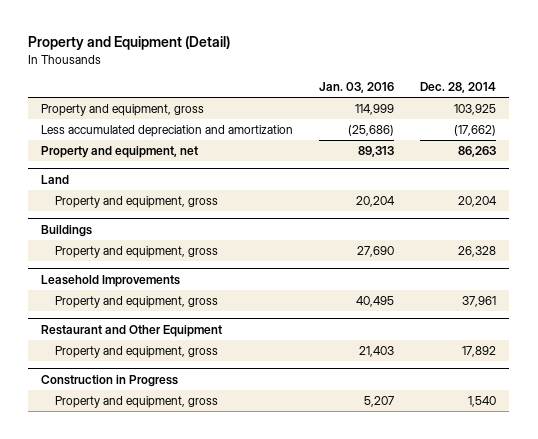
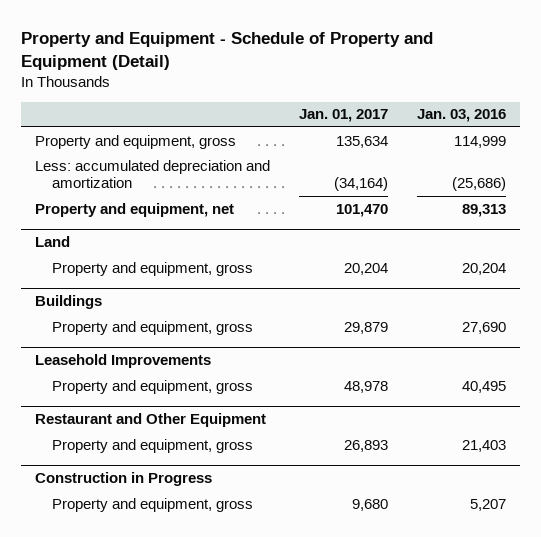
- Property and Equipment (Detail)
+ Property and Equipment - Schedule of Property and Equipment (Detail)
- | Jan. 03, 2016 | Dec. 28, 2014
+ | Jan. 01, 2017 | Jan. 03, 2016
- Less accumulated depreciation and amortization | (25,686) | (17,662)
+ Less: accumulated depreciation and amortization | (34,164) | (25,686)

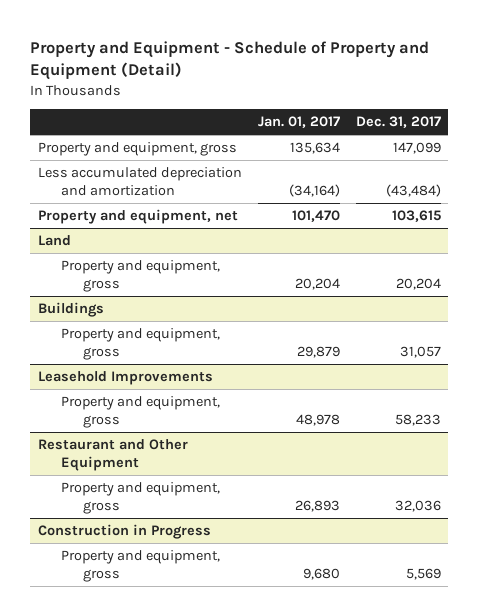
- | Jan. 01, 2017 | Jan. 03, 2016
+ | Jan. 01, 2017 | Dec. 31, 2017
- Less: accumulated depreciation and amortization | (34,164) | (25,686)
+ Less accumulated depreciation and amortization | (34,164) | (43,484)

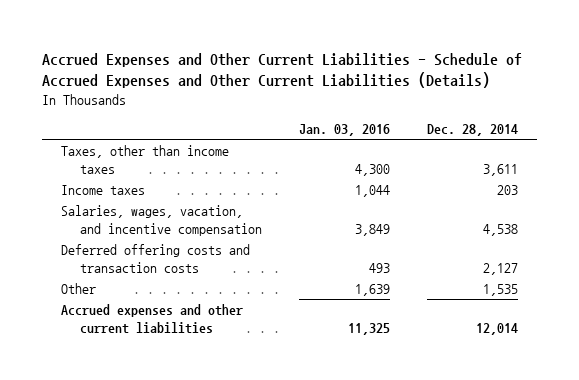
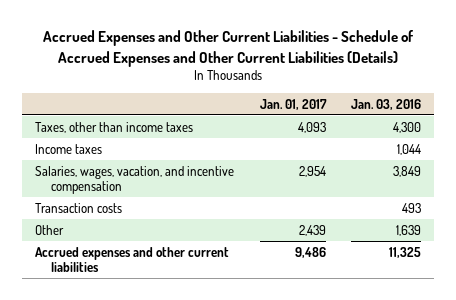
- | Jan. 03, 2016 | Dec. 28, 2014
+ | Jan. 01, 2017 | Jan. 03, 2016
- Deferred offering costs and transaction costs | 493 | 2,127
+ Transaction costs | | 493

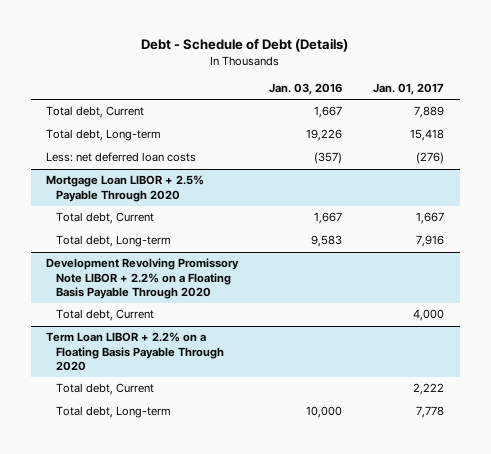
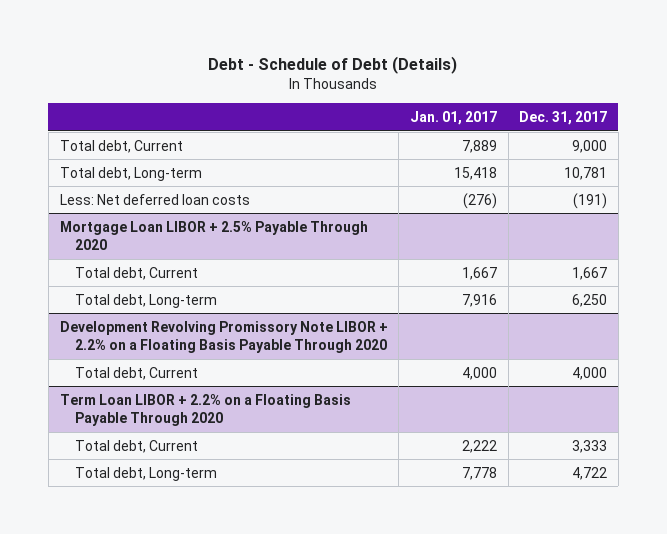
- | Jan. 03, 2016 | Jan. 01, 2017
+ | Jan. 01, 2017 | Dec. 31, 2017
- Less: net deferred loan costs | (357) | (276)
+ Less: Net deferred loan costs | (276) | (191)

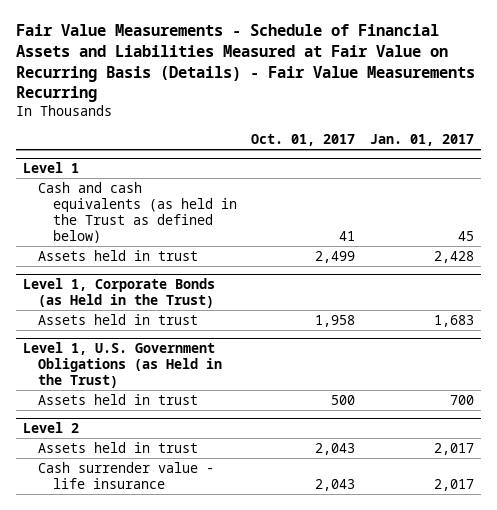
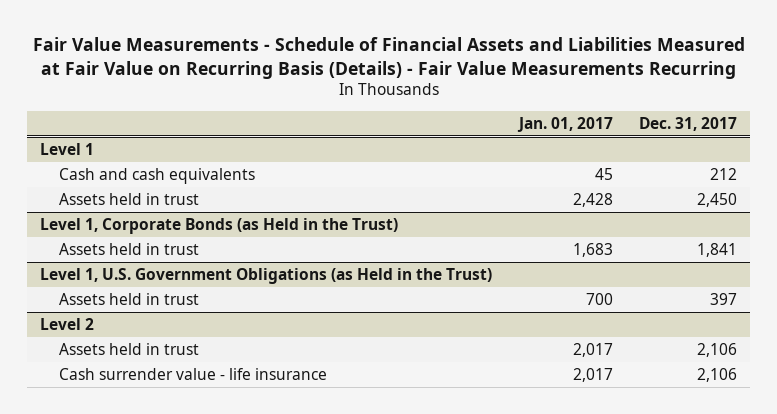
- | Oct. 01, 2017 | Jan. 01, 2017
+ | Jan. 01, 2017 | Dec. 31, 2017
@ Level 1
- Cash and cash equivalents (as held in the Trust as defined below) | 41 | 45
+ Cash and cash equivalents | 45 | 212

